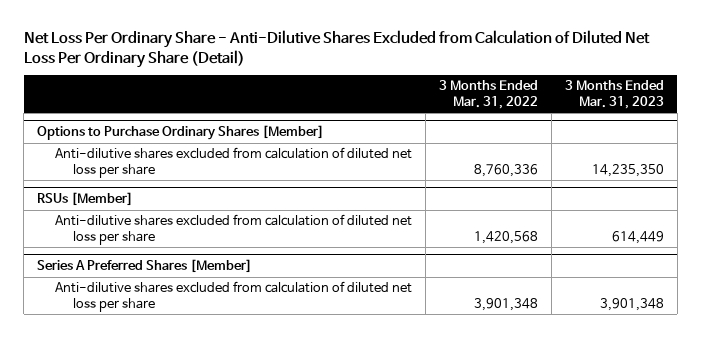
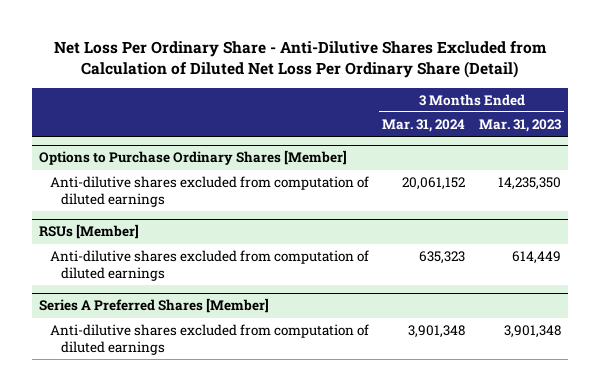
- | 3 Months Ended Mar. 31, 2022 | 3 Months Ended Mar. 31, 2023
+ | 3 Months Ended Mar. 31, 2024 | 3 Months Ended Mar. 31, 2023
@ Options to Purchase Ordinary Shares [Member]
- Anti-dilutive shares excluded from calculation of diluted net loss per share | 8,760,336 | 14,235,350
+ Anti-dilutive shares excluded from computation of diluted earnings | 20,061,152 | 14,235,350
@ RSUs [Member]
- Anti-dilutive shares excluded from calculation of diluted net loss per share | 1,420,568 | 614,449
+ Anti-dilutive shares excluded from computation of diluted earnings | 635,323 | 614,449
@ Series A Preferred Shares [Member]
- Anti-dilutive shares excluded from calculation of diluted net loss per share | 3,901,348 | 3,901,348
+ Anti-dilutive shares excluded from computation of diluted earnings | 3,901,348 | 3,901,348

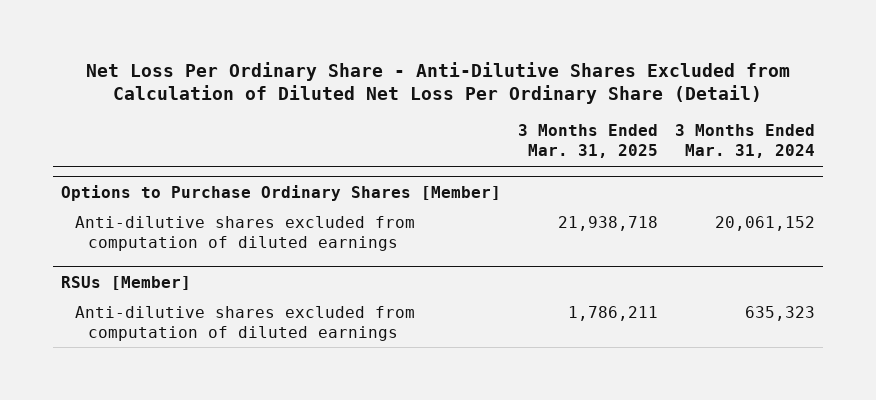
- | 3 Months Ended Mar. 31, 2024 | 3 Months Ended Mar. 31, 2023
+ | 3 Months Ended Mar. 31, 2025 | 3 Months Ended Mar. 31, 2024
- Series A Preferred Shares [Member]
- Anti-dilutive shares excluded from computation of diluted earnings | 3,901,348 | 3,901,348

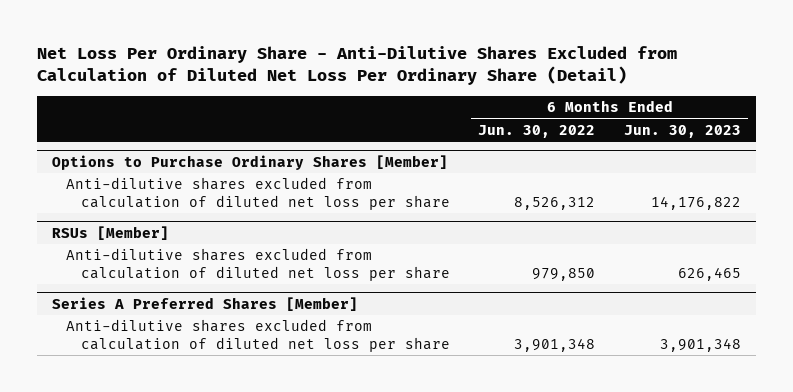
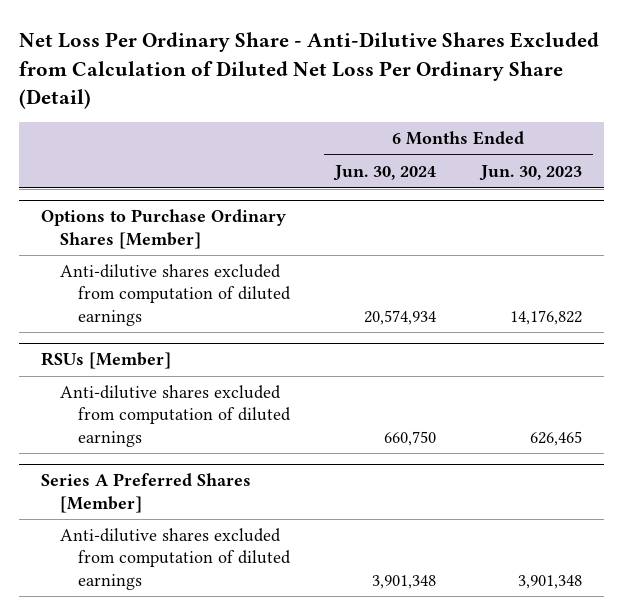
- | 6 Months Ended Jun. 30, 2022 | 6 Months Ended Jun. 30, 2023
+ | 6 Months Ended Jun. 30, 2024 | 6 Months Ended Jun. 30, 2023
@ Options to Purchase Ordinary Shares [Member]
- Anti-dilutive shares excluded from calculation of diluted net loss per share | 8,526,312 | 14,176,822
+ Anti-dilutive shares excluded from computation of diluted earnings | 20,574,934 | 14,176,822
@ RSUs [Member]
- Anti-dilutive shares excluded from calculation of diluted net loss per share | 979,850 | 626,465
+ Anti-dilutive shares excluded from computation of diluted earnings | 660,750 | 626,465
@ Series A Preferred Shares [Member]
- Anti-dilutive shares excluded from calculation of diluted net loss per share | 3,901,348 | 3,901,348
+ Anti-dilutive shares excluded from computation of diluted earnings | 3,901,348 | 3,901,348

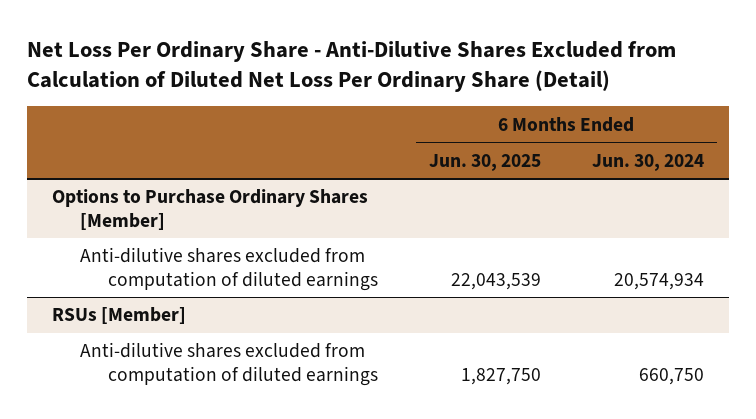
- | 6 Months Ended Jun. 30, 2024 | 6 Months Ended Jun. 30, 2023
+ | 6 Months Ended Jun. 30, 2025 | 6 Months Ended Jun. 30, 2024
- Series A Preferred Shares [Member]
- Anti-dilutive shares excluded from computation of diluted earnings | 3,901,348 | 3,901,348

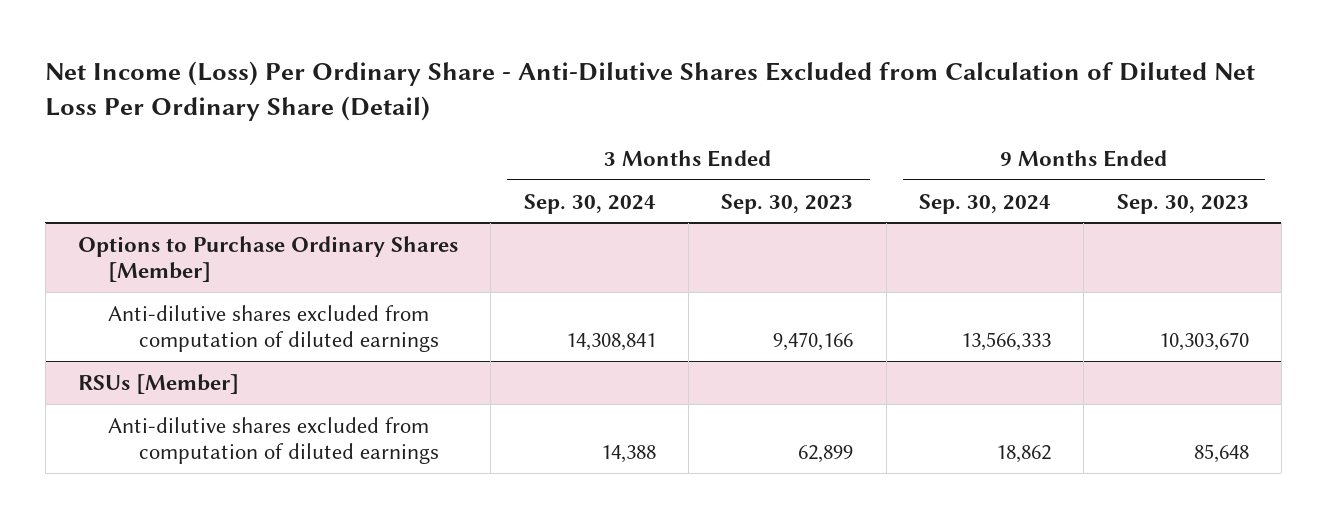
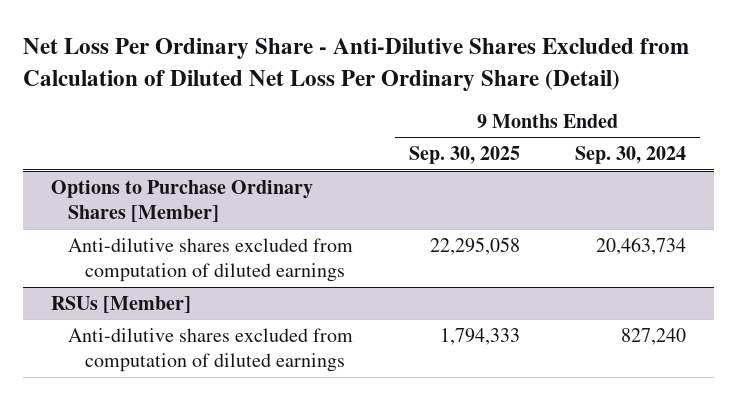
- Net Income (Loss) Per Ordinary Share - Anti-Dilutive Shares Excluded from Calculation of Diluted Net Loss Per Ordinary Share (Detail)
+ Net Loss Per Ordinary Share - Anti-Dilutive Shares Excluded from Calculation of Diluted Net Loss Per Ordinary Share (Detail)
- | 3 Months Ended Sep. 30, 2024 | 3 Months Ended Sep. 30, 2023 | 9 Months Ended Sep. 30, 2024 | 9 Months Ended Sep. 30, 2023
+ | 9 Months Ended Sep. 30, 2025 | 9 Months Ended Sep. 30, 2024
@ Options to Purchase Ordinary Shares [Member]
- Anti-dilutive shares excluded from computation of diluted earnings | 14,308,841 | 9,470,166 | 13,566,333 | 10,303,670
+ Anti-dilutive shares excluded from computation of diluted earnings | 22,295,058 | 20,463,734
@ RSUs [Member]
- Anti-dilutive shares excluded from computation of diluted earnings | 14,388 | 62,899 | 18,862 | 85,648
+ Anti-dilutive shares excluded from computation of diluted earnings | 1,794,333 | 827,240

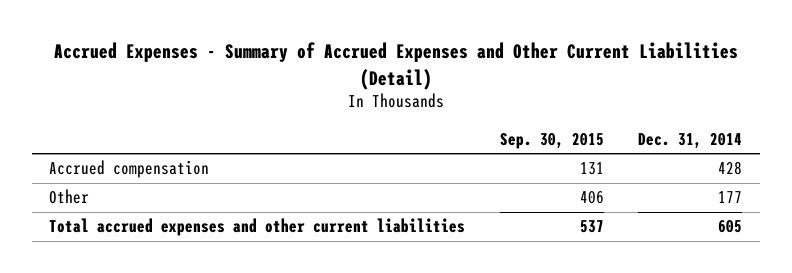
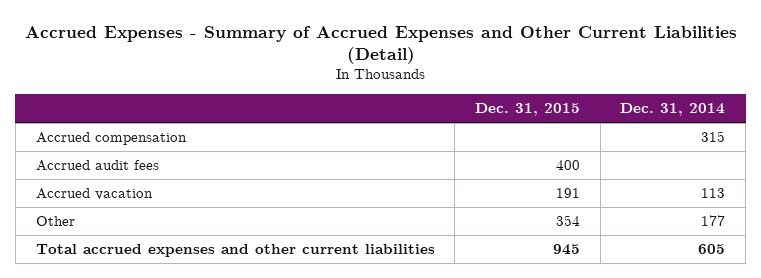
- | Sep. 30, 2015 | Dec. 31, 2014
+ | Dec. 31, 2015 | Dec. 31, 2014
- Accrued compensation | 131 | 428
+ Accrued compensation | | 315
+ Accrued audit fees | 400 |
+ Accrued vacation | 191 | 113

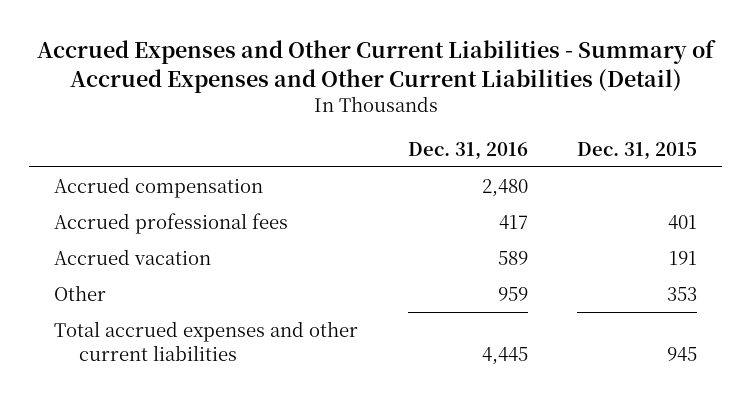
- Accrued Expenses - Summary of Accrued Expenses and Other Current Liabilities (Detail)
+ Accrued Expenses and Other Current Liabilities - Summary of Accrued Expenses and Other Current Liabilities (Detail)
- | Dec. 31, 2015 | Dec. 31, 2014
+ | Dec. 31, 2016 | Dec. 31, 2015
- Accrued audit fees | 400 |
+ Accrued professional fees | 417 | 401
- Other | 354 | 177
+ Other | 959 | 353

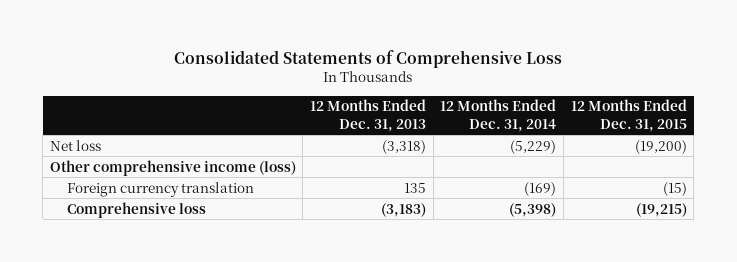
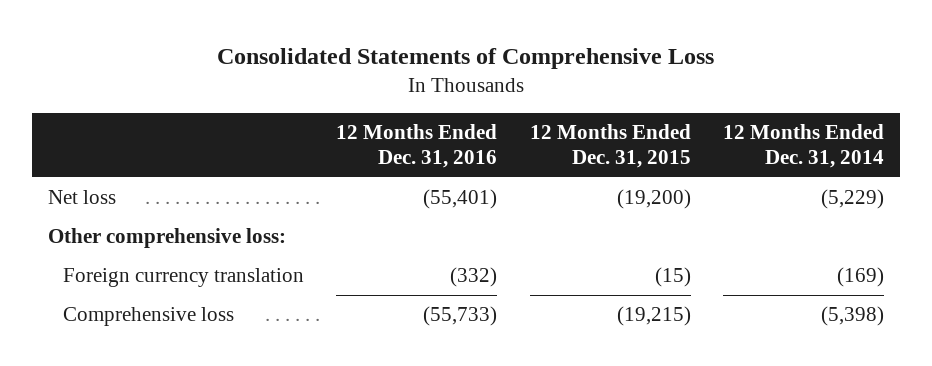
- | 12 Months Ended Dec. 31, 2013 | 12 Months Ended Dec. 31, 2014 | 12 Months Ended Dec. 31, 2015
+ | 12 Months Ended Dec. 31, 2016 | 12 Months Ended Dec. 31, 2015 | 12 Months Ended Dec. 31, 2014
- Other comprehensive income (loss)
+ Other comprehensive loss:

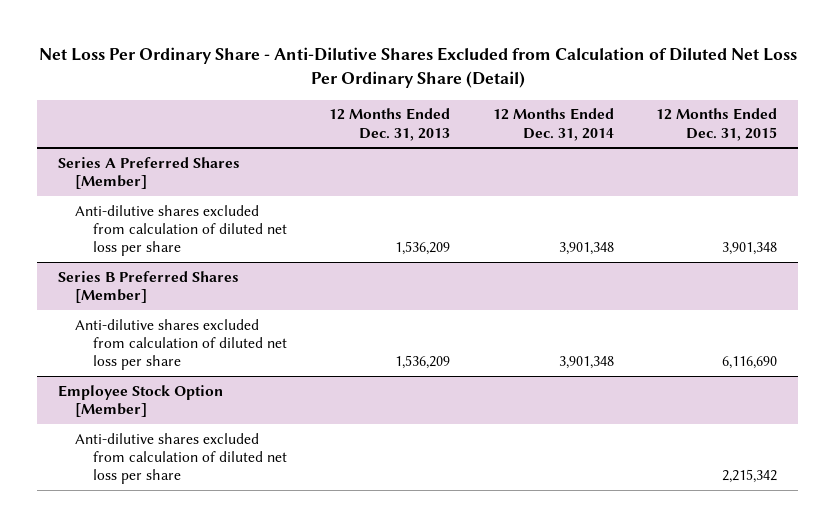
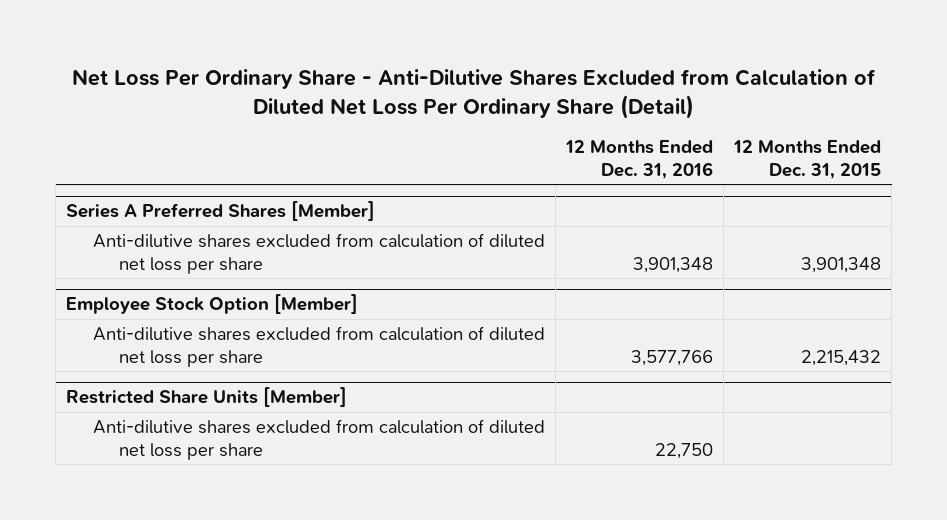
- | 12 Months Ended Dec. 31, 2013 | 12 Months Ended Dec. 31, 2014 | 12 Months Ended Dec. 31, 2015
+ | 12 Months Ended Dec. 31, 2016 | 12 Months Ended Dec. 31, 2015
- Series B Preferred Shares [Member]
- Anti-dilutive shares excluded from calculation of diluted net loss per share | 1,536,209 | 3,901,348 | 6,116,690
@ Employee Stock Option [Member]
- Anti-dilutive shares excluded from calculation of diluted net loss per share | | | 2,215,342
+ Anti-dilutive shares excluded from calculation of diluted net loss per share | 3,577,766 | 2,215,432
+ Restricted Share Units [Member]
+ Anti-dilutive shares excluded from calculation of diluted net loss per share | 22,750 |

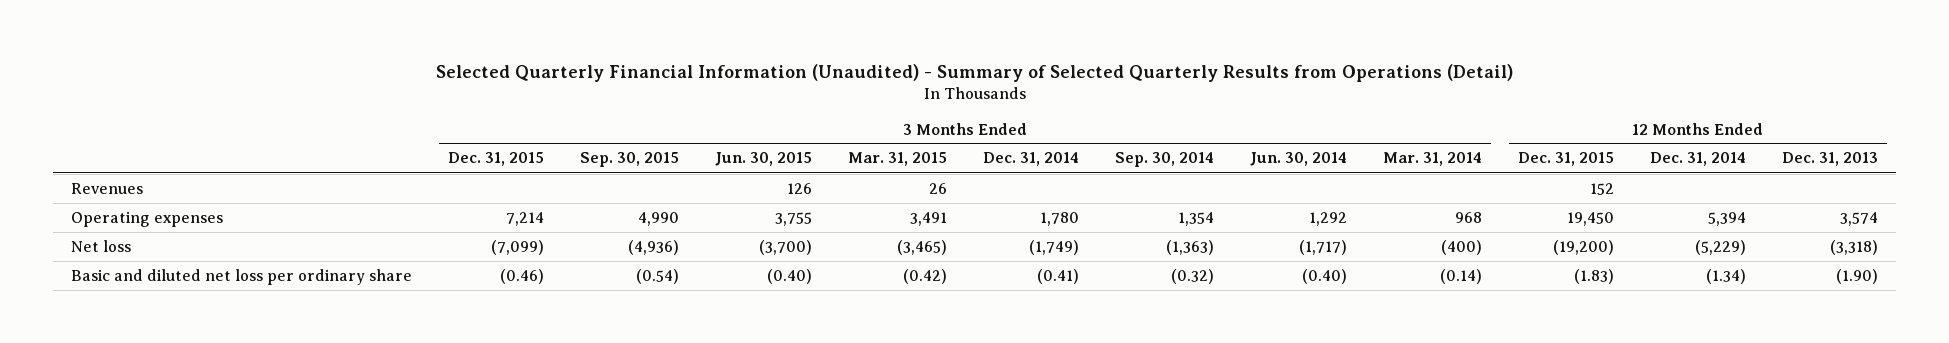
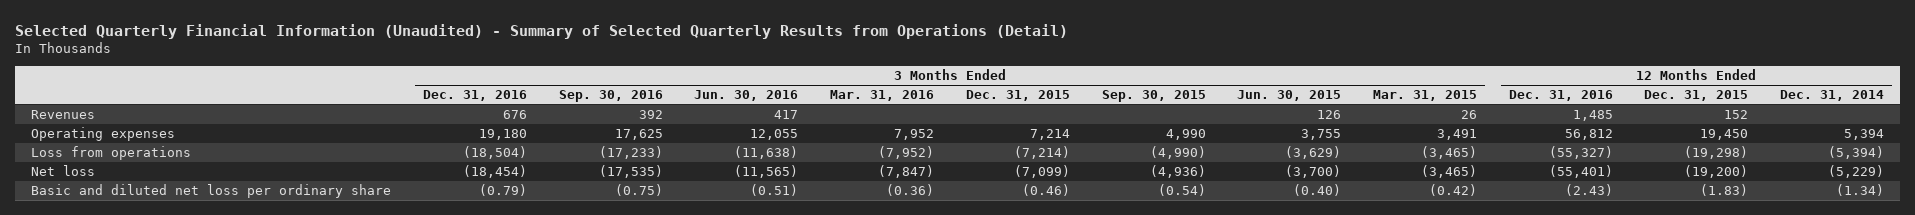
- | 3 Months Ended Dec. 31, 2015 | 3 Months Ended Sep. 30, 2015 | 3 Months Ended Jun. 30, 2015 | 3 Months Ended Mar. 31, 2015 | 3 Months Ended Dec. 31, 2014 | 3 Months Ended Sep. 30, 2014 | 3 Months Ended Jun. 30, 2014 | 3 Months Ended Mar. 31, 2014 | 12 Months Ended Dec. 31, 2015 | 12 Months Ended Dec. 31, 2014 | 12 Months Ended Dec. 31, 2013
+ | 3 Months Ended Dec. 31, 2016 | 3 Months Ended Sep. 30, 2016 | 3 Months Ended Jun. 30, 2016 | 3 Months Ended Mar. 31, 2016 | 3 Months Ended Dec. 31, 2015 | 3 Months Ended Sep. 30, 2015 | 3 Months Ended Jun. 30, 2015 | 3 Months Ended Mar. 31, 2015 | 12 Months Ended Dec. 31, 2016 | 12 Months Ended Dec. 31, 2015 | 12 Months Ended Dec. 31, 2014
+ Loss from operations | (18,504) | (17,233) | (11,638) | (7,952) | (7,214) | (4,990) | (3,629) | (3,465) | (55,327) | (19,298) | (5,394)

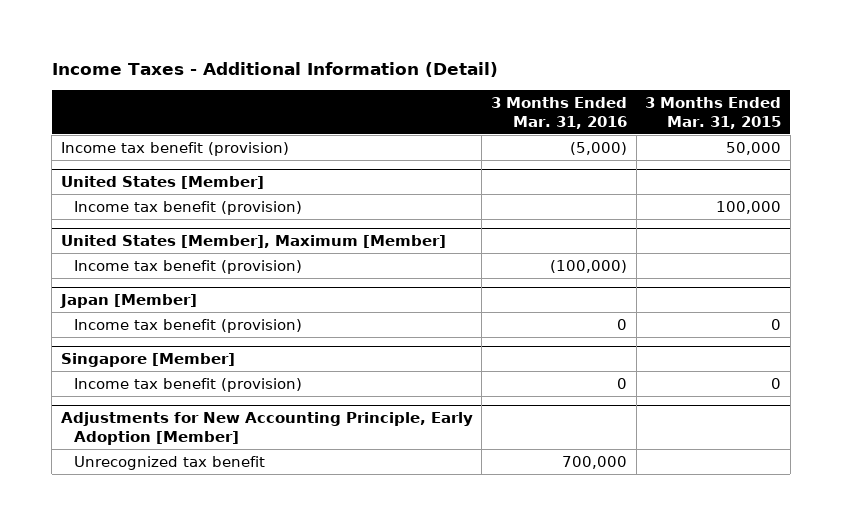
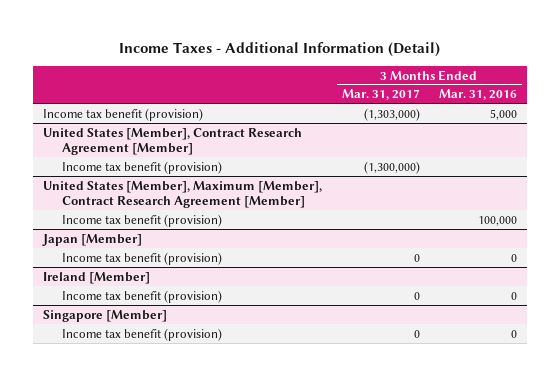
- | 3 Months Ended Mar. 31, 2016 | 3 Months Ended Mar. 31, 2015
+ | 3 Months Ended Mar. 31, 2017 | 3 Months Ended Mar. 31, 2016
- Income tax benefit (provision) | (5,000) | 50,000
- United States [Member]
+ Income tax benefit (provision) | (1,303,000) | 5,000
+ United States [Member], Contract Research Agreement [Member]
- United States [Member], Maximum [Member]
- Income tax benefit (provision) | (100,000) |
+ United States [Member], Maximum [Member], Contract Research Agreement [Member]
+ Income tax benefit (provision) | | 100,000
+ Ireland [Member]
+ Income tax benefit (provision) | 0 | 0
- Adjustments for New Accounting Principle, Early Adoption [Member]
- Unrecognized tax benefit | 700,000 |

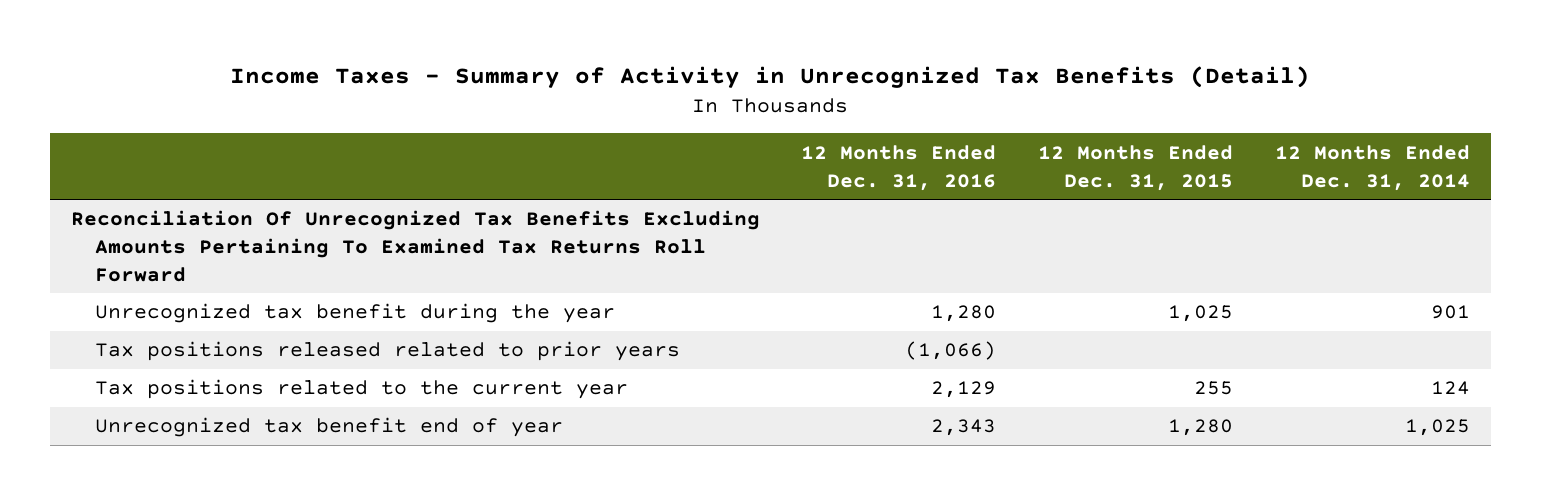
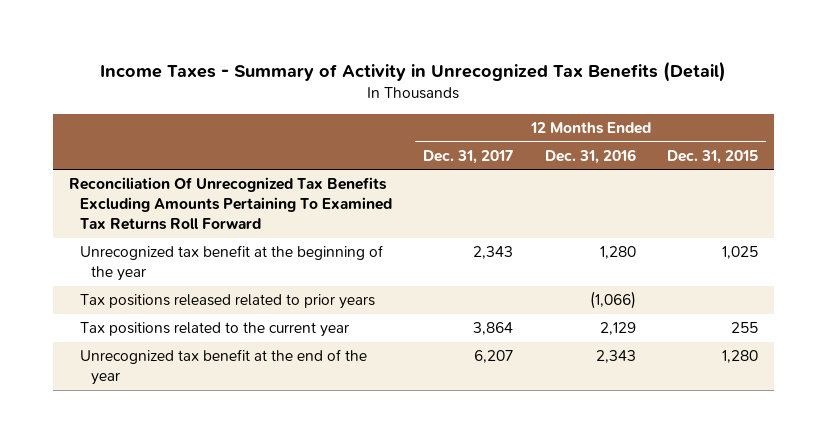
- | 12 Months Ended Dec. 31, 2016 | 12 Months Ended Dec. 31, 2015 | 12 Months Ended Dec. 31, 2014
+ | 12 Months Ended Dec. 31, 2017 | 12 Months Ended Dec. 31, 2016 | 12 Months Ended Dec. 31, 2015
- Unrecognized tax benefit during the year | 1,280 | 1,025 | 901
+ Unrecognized tax benefit at the beginning of the year | 2,343 | 1,280 | 1,025
- Unrecognized tax benefit end of year | 2,343 | 1,280 | 1,025
+ Unrecognized tax benefit at the end of the year | 6,207 | 2,343 | 1,280

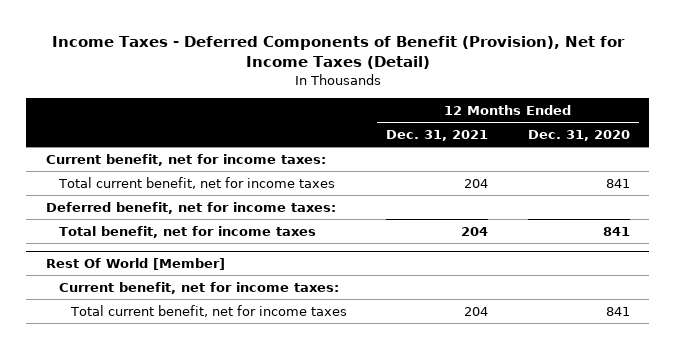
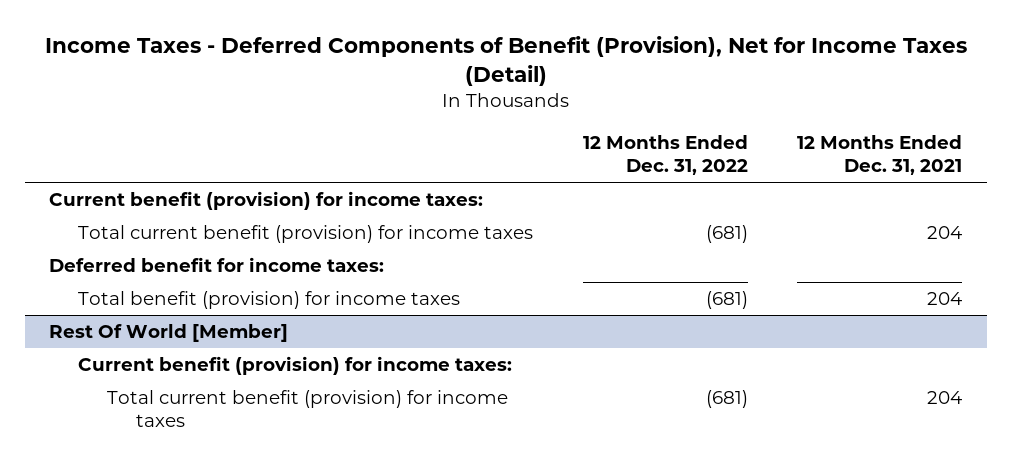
- | 12 Months Ended Dec. 31, 2021 | 12 Months Ended Dec. 31, 2020
+ | 12 Months Ended Dec. 31, 2022 | 12 Months Ended Dec. 31, 2021
- Current benefit, net for income taxes:
- Total current benefit, net for income taxes | 204 | 841
- Deferred benefit, net for income taxes:
- Total benefit, net for income taxes | 204 | 841
+ Current benefit (provision) for income taxes:
+ Total current benefit (provision) for income taxes | (681) | 204
+ Deferred benefit for income taxes:
+ Total benefit (provision) for income taxes | (681) | 204
@ Rest Of World [Member]
- Current benefit, net for income taxes:
- Total current benefit, net for income taxes | 204 | 841
+ Current benefit (provision) for income taxes:
+ Total current benefit (provision) for income taxes | (681) | 204

